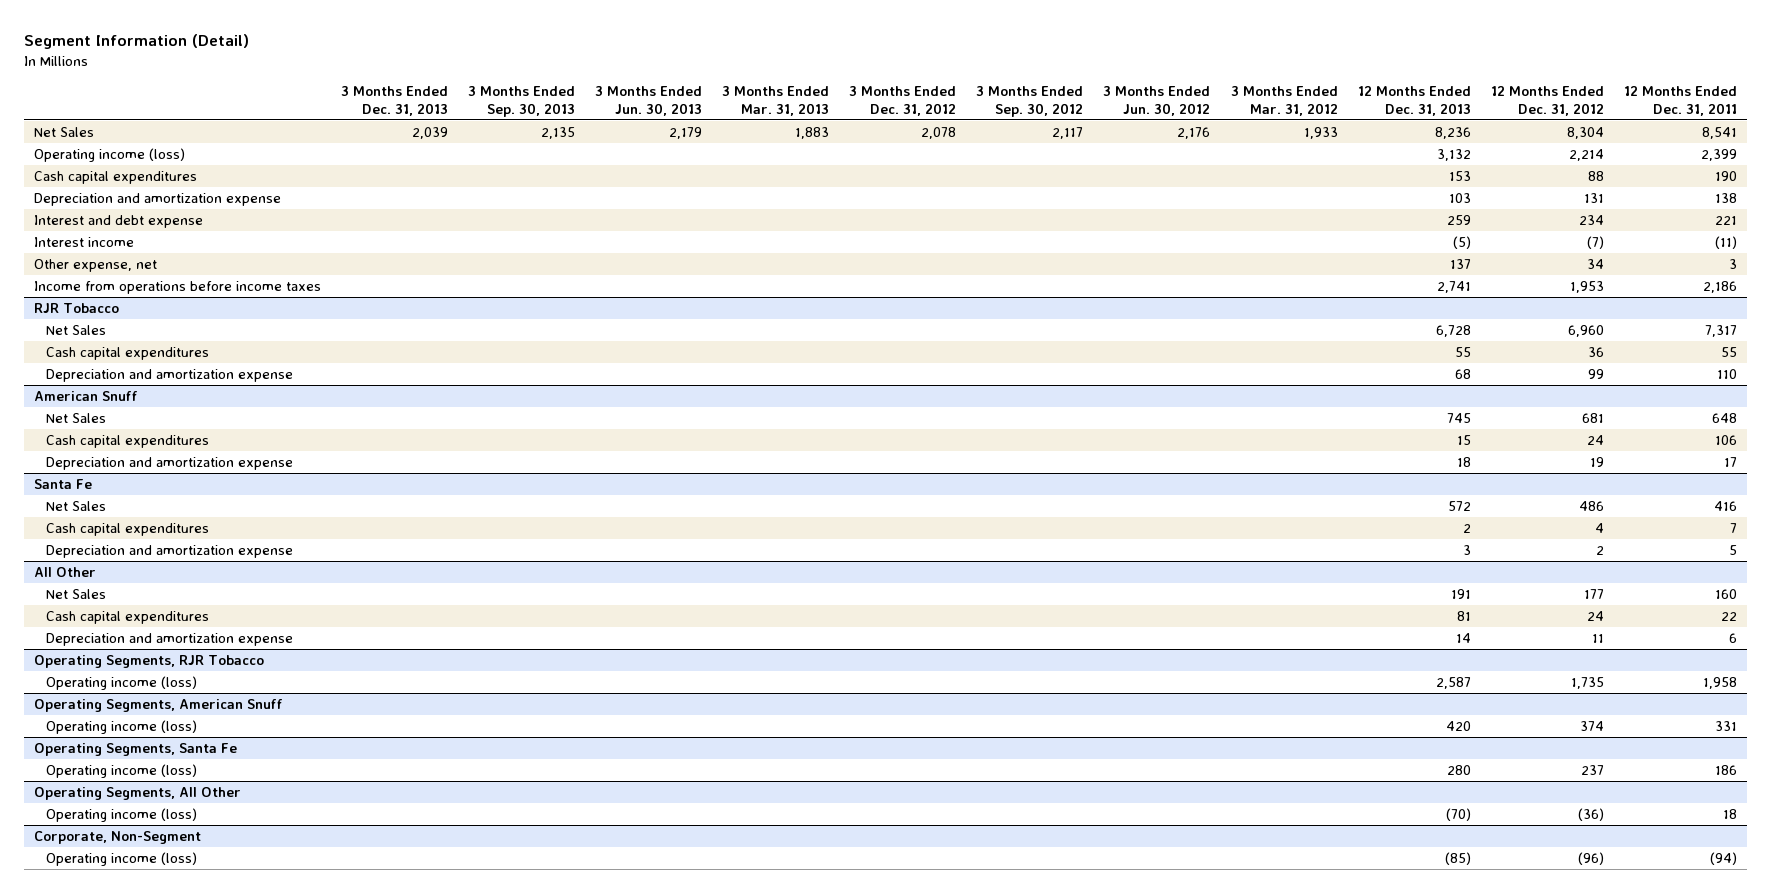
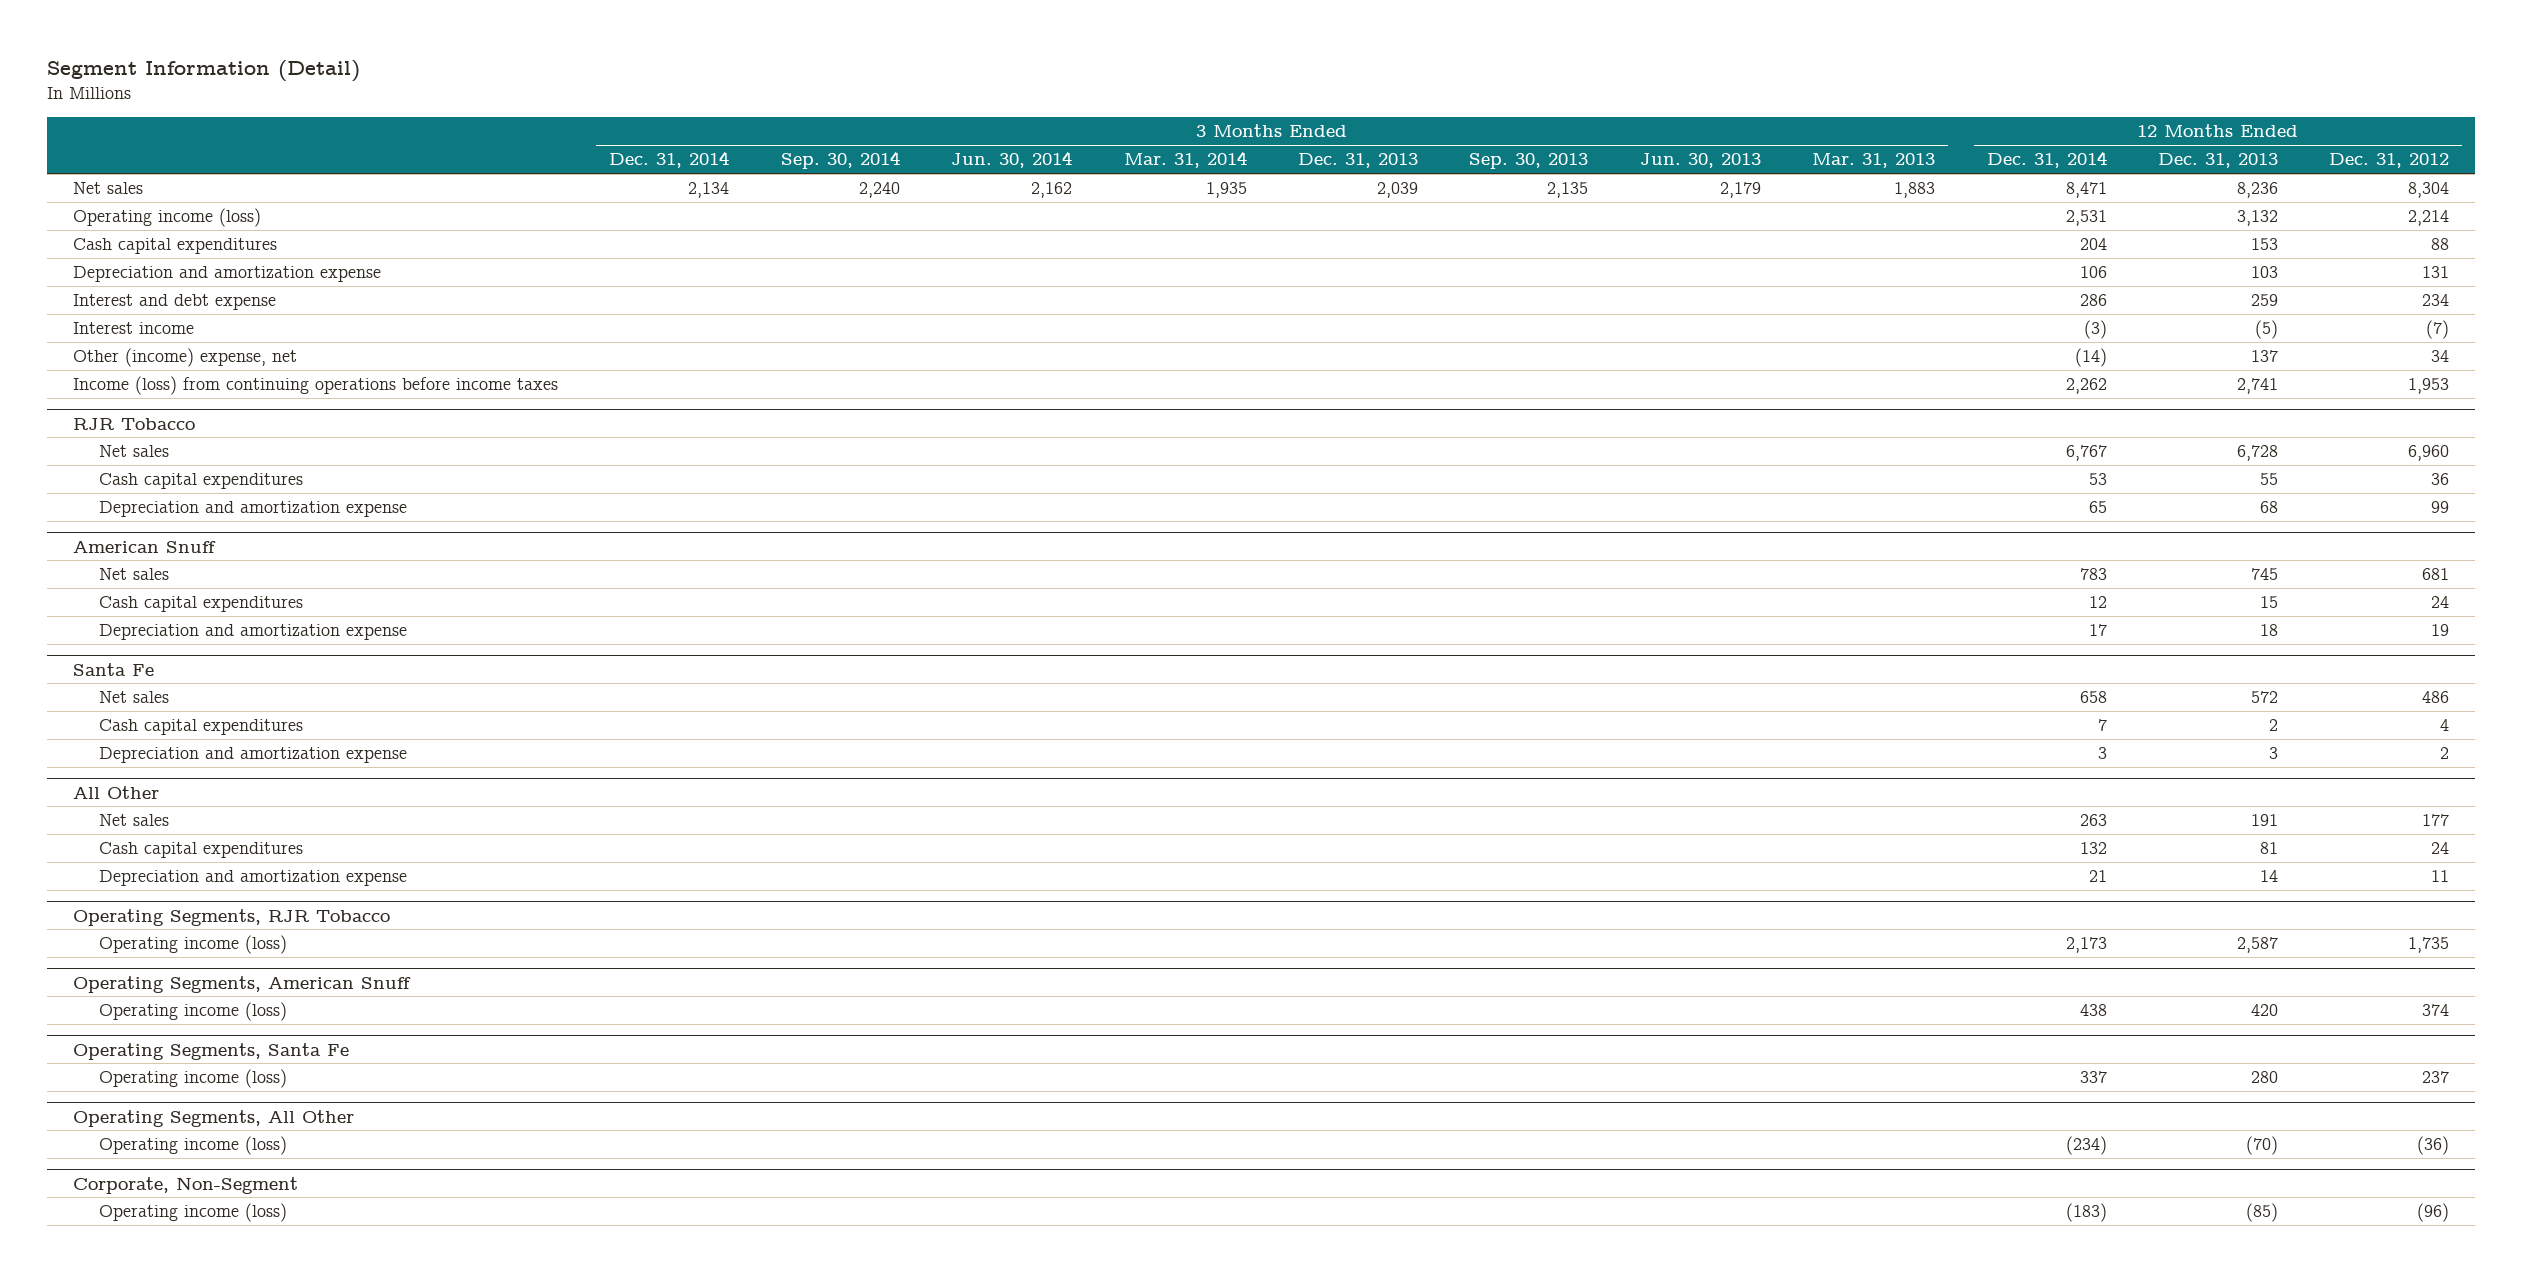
- | 3 Months Ended Dec. 31, 2013 | 3 Months Ended Sep. 30, 2013 | 3 Months Ended Jun. 30, 2013 | 3 Months Ended Mar. 31, 2013 | 3 Months Ended Dec. 31, 2012 | 3 Months Ended Sep. 30, 2012 | 3 Months Ended Jun. 30, 2012 | 3 Months Ended Mar. 31, 2012 | 12 Months Ended Dec. 31, 2013 | 12 Months Ended Dec. 31, 2012 | 12 Months Ended Dec. 31, 2011
+ | 3 Months Ended Dec. 31, 2014 | 3 Months Ended Sep. 30, 2014 | 3 Months Ended Jun. 30, 2014 | 3 Months Ended Mar. 31, 2014 | 3 Months Ended Dec. 31, 2013 | 3 Months Ended Sep. 30, 2013 | 3 Months Ended Jun. 30, 2013 | 3 Months Ended Mar. 31, 2013 | 12 Months Ended Dec. 31, 2014 | 12 Months Ended Dec. 31, 2013 | 12 Months Ended Dec. 31, 2012
- Net Sales | 2,039 | 2,135 | 2,179 | 1,883 | 2,078 | 2,117 | 2,176 | 1,933 | 8,236 | 8,304 | 8,541
+ Net sales | 2,134 | 2,240 | 2,162 | 1,935 | 2,039 | 2,135 | 2,179 | 1,883 | 8,471 | 8,236 | 8,304
- Other expense, net | | | | | | | | | 137 | 34 | 3
- Income from operations before income taxes | | | | | | | | | 2,741 | 1,953 | 2,186
+ Other (income) expense, net | | | | | | | | | (14) | 137 | 34
+ Income (loss) from continuing operations before income taxes | | | | | | | | | 2,262 | 2,741 | 1,953
@ RJR Tobacco
- Net Sales | | | | | | | | | 6,728 | 6,960 | 7,317
+ Net sales | | | | | | | | | 6,767 | 6,728 | 6,960
@ American Snuff
- Net Sales | | | | | | | | | 745 | 681 | 648
+ Net sales | | | | | | | | | 783 | 745 | 681
@ Santa Fe
- Net Sales | | | | | | | | | 572 | 486 | 416
+ Net sales | | | | | | | | | 658 | 572 | 486
@ All Other
- Net Sales | | | | | | | | | 191 | 177 | 160
+ Net sales | | | | | | | | | 263 | 191 | 177

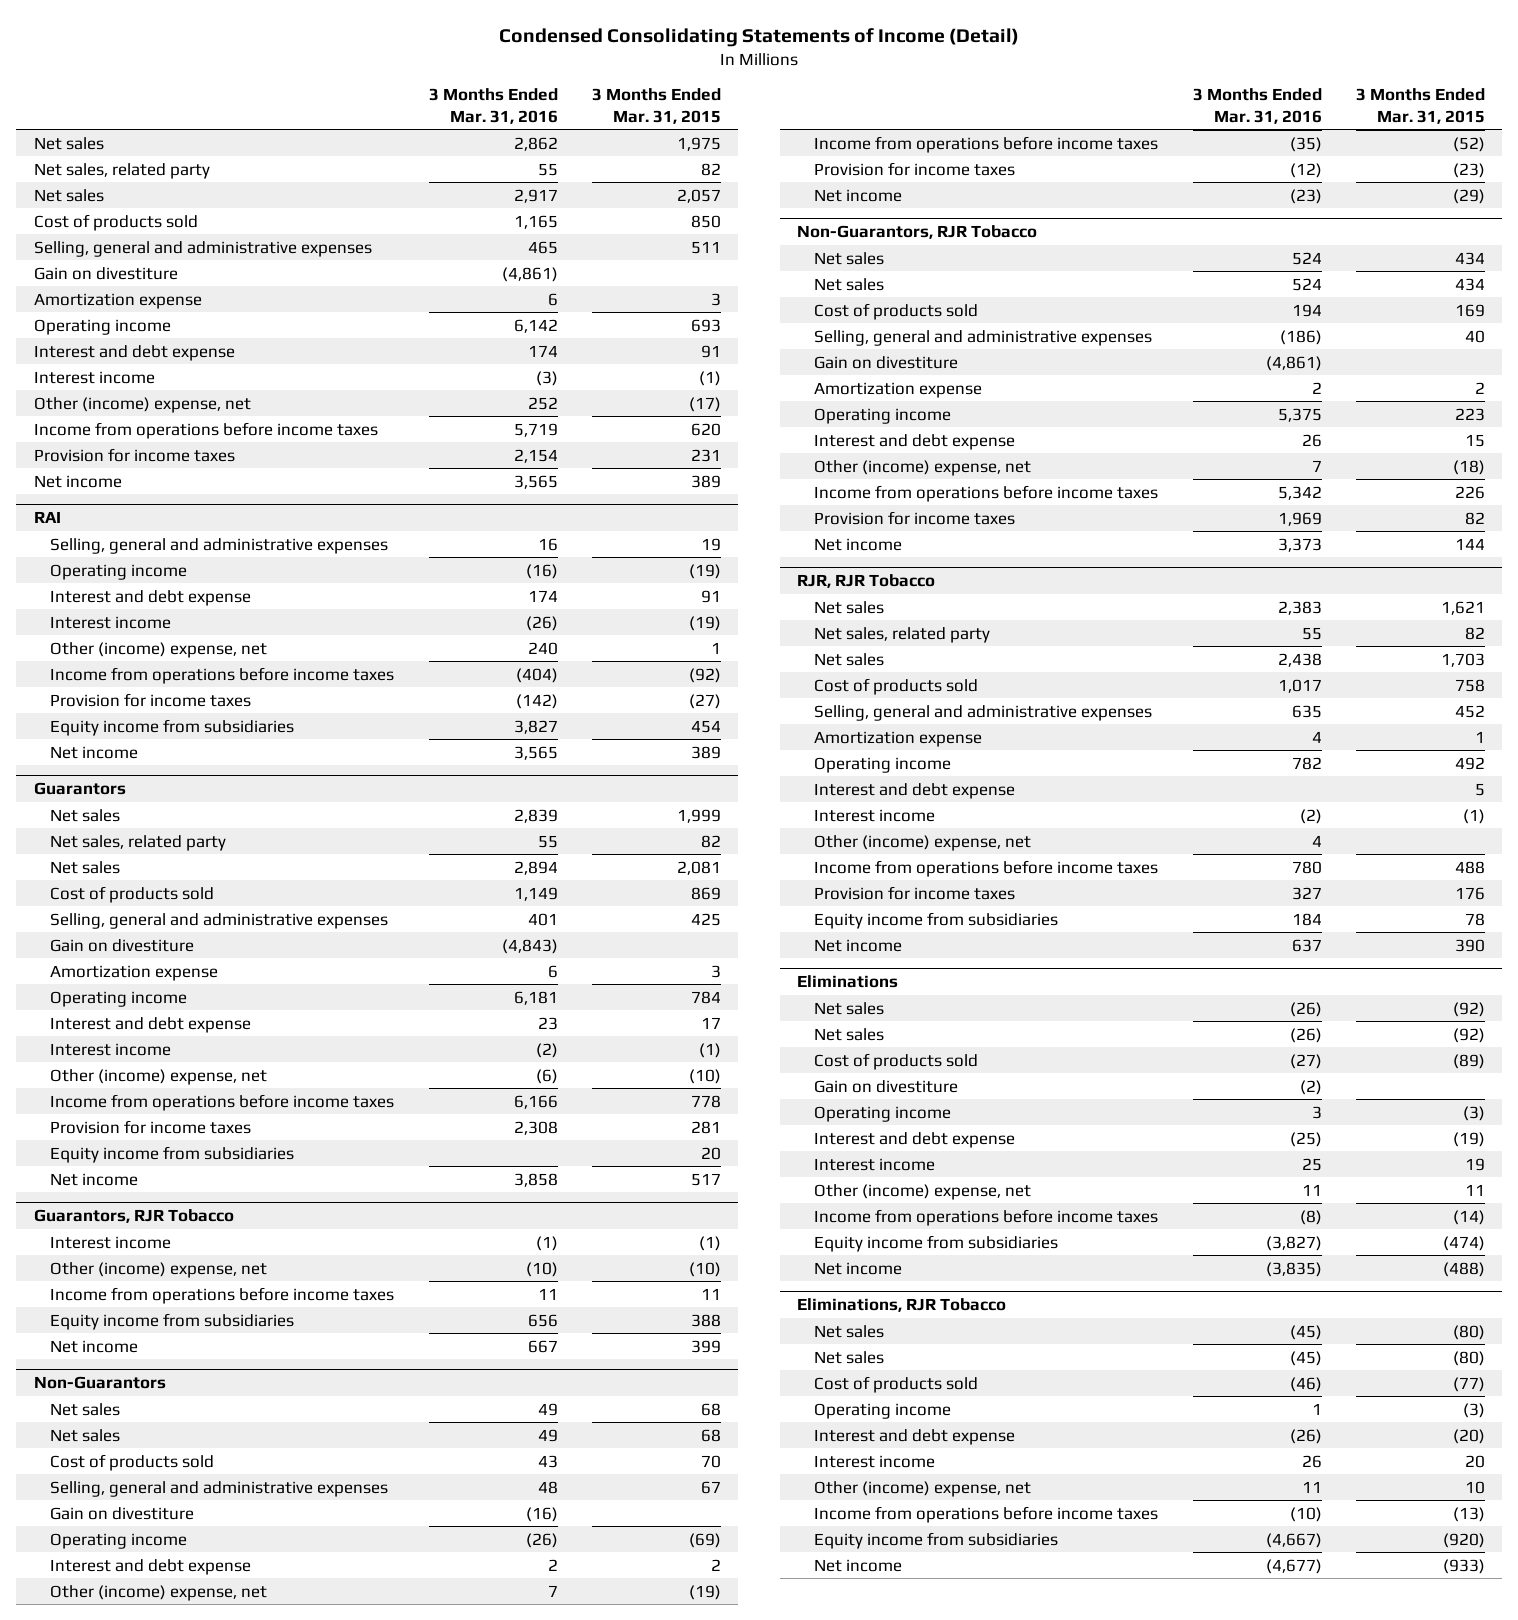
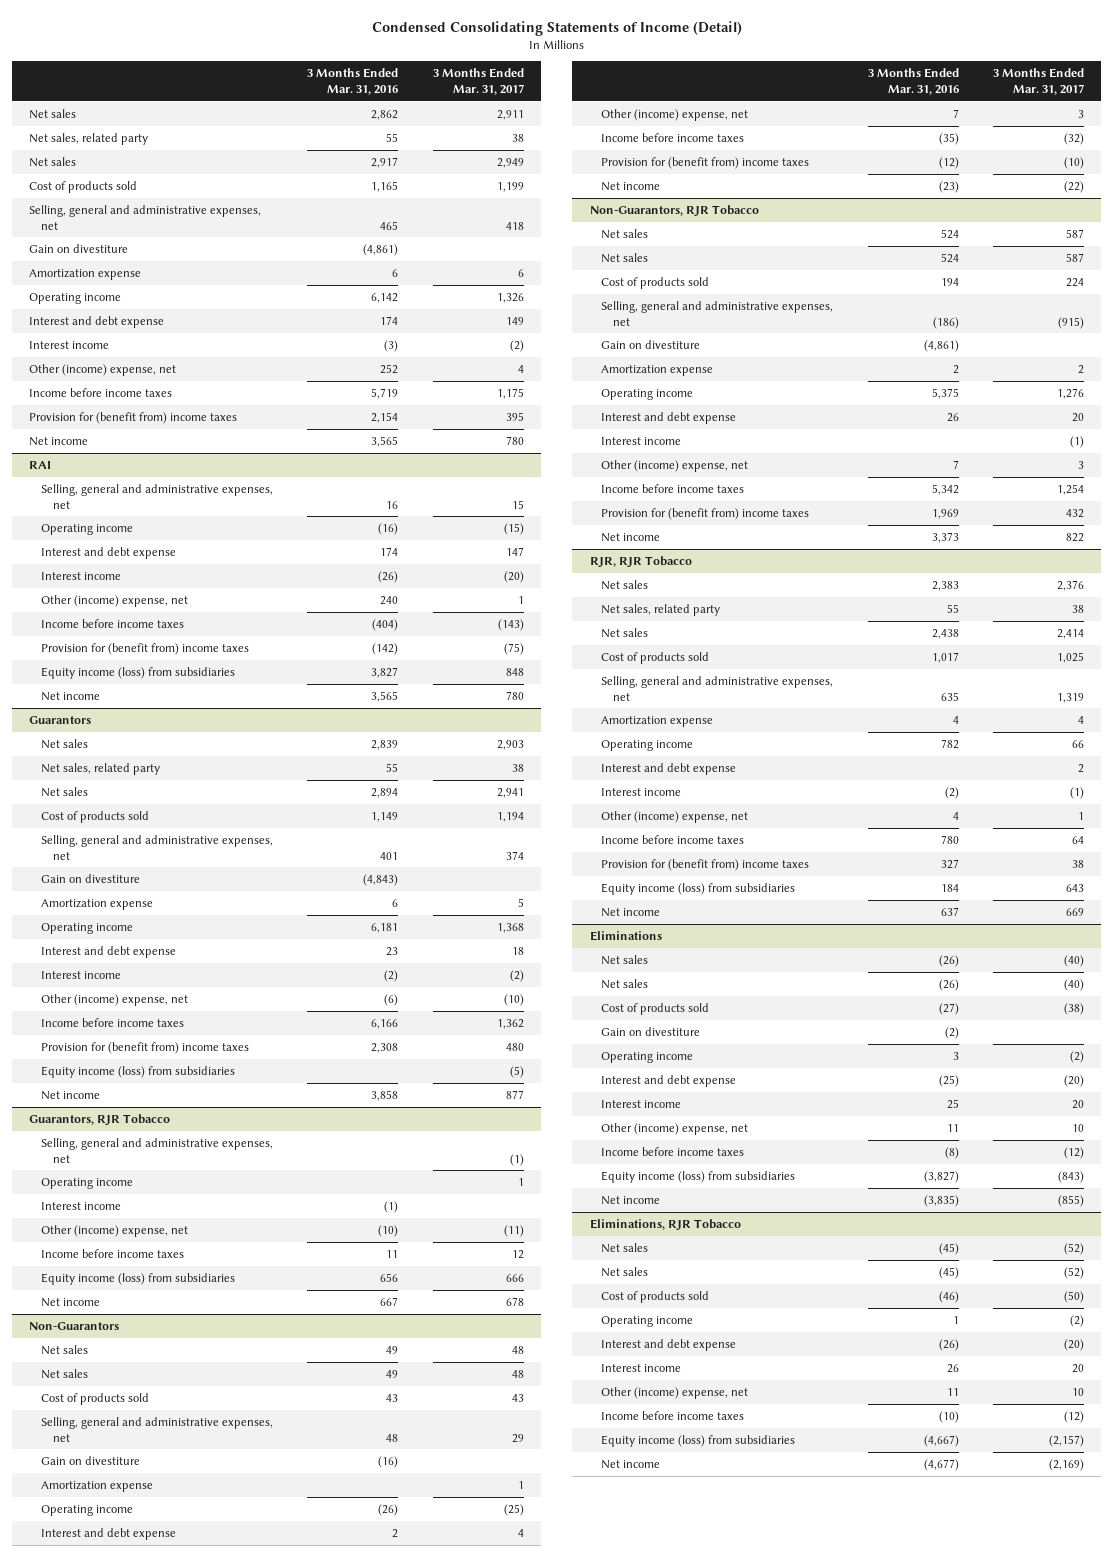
- | 3 Months Ended Mar. 31, 2016 | 3 Months Ended Mar. 31, 2015
+ | 3 Months Ended Mar. 31, 2016 | 3 Months Ended Mar. 31, 2017
- Selling, general and administrative expenses | 465 | 511
+ Selling, general and administrative expenses, net | 465 | 418
- Income from operations before income taxes | 5,719 | 620
- Provision for income taxes | 2,154 | 231
+ Income before income taxes | 5,719 | 1,175
+ Provision for (benefit from) income taxes | 2,154 | 395
@ RAI
- Selling, general and administrative expenses | 16 | 19
+ Selling, general and administrative expenses, net | 16 | 15
- Income from operations before income taxes | (404) | (92)
- Provision for income taxes | (142) | (27)
- Equity income from subsidiaries | 3,827 | 454
+ Income before income taxes | (404) | (143)
+ Provision for (benefit from) income taxes | (142) | (75)
+ Equity income (loss) from subsidiaries | 3,827 | 848
@ Guarantors
- Selling, general and administrative expenses | 401 | 425
+ Selling, general and administrative expenses, net | 401 | 374
- Income from operations before income taxes | 6,166 | 778
- Provision for income taxes | 2,308 | 281
- Equity income from subsidiaries | | 20
+ Income before income taxes | 6,166 | 1,362
+ Provision for (benefit from) income taxes | 2,308 | 480
+ Equity income (loss) from subsidiaries | | (5)
@ Guarantors, RJR Tobacco
+ Selling, general and administrative expenses, net | | (1)
+ Operating income | | 1
- Income from operations before income taxes | 11 | 11
- Equity income from subsidiaries | 656 | 388
+ Income before income taxes | 11 | 12
+ Equity income (loss) from subsidiaries | 656 | 666
@ Non-Guarantors
- Selling, general and administrative expenses | 48 | 67
+ Selling, general and administrative expenses, net | 48 | 29
+ Amortization expense | | 1
- Income from operations before income taxes | (35) | (52)
- Provision for income taxes | (12) | (23)
+ Income before income taxes | (35) | (32)
+ Provision for (benefit from) income taxes | (12) | (10)
@ Non-Guarantors, RJR Tobacco
- Selling, general and administrative expenses | (186) | 40
+ Selling, general and administrative expenses, net | (186) | (915)
+ Interest income | | (1)
- Income from operations before income taxes | 5,342 | 226
- Provision for income taxes | 1,969 | 82
+ Income before income taxes | 5,342 | 1,254
+ Provision for (benefit from) income taxes | 1,969 | 432
@ RJR, RJR Tobacco
- Selling, general and administrative expenses | 635 | 452
+ Selling, general and administrative expenses, net | 635 | 1,319
- Income from operations before income taxes | 780 | 488
- Provision for income taxes | 327 | 176
- Equity income from subsidiaries | 184 | 78
+ Income before income taxes | 780 | 64
+ Provision for (benefit from) income taxes | 327 | 38
+ Equity income (loss) from subsidiaries | 184 | 643
@ Eliminations
- Income from operations before income taxes | (8) | (14)
- Equity income from subsidiaries | (3,827) | (474)
+ Income before income taxes | (8) | (12)
+ Equity income (loss) from subsidiaries | (3,827) | (843)
@ Eliminations, RJR Tobacco
- Income from operations before income taxes | (10) | (13)
- Equity income from subsidiaries | (4,667) | (920)
+ Income before income taxes | (10) | (12)
+ Equity income (loss) from subsidiaries | (4,667) | (2,157)

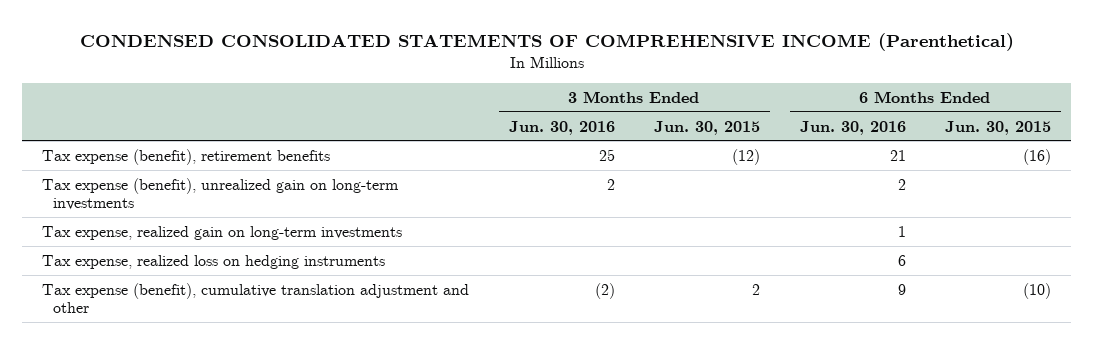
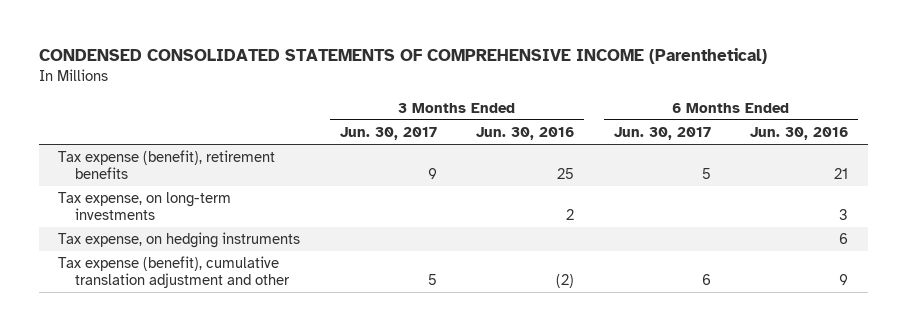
- | 3 Months Ended Jun. 30, 2016 | 3 Months Ended Jun. 30, 2015 | 6 Months Ended Jun. 30, 2016 | 6 Months Ended Jun. 30, 2015
+ | 3 Months Ended Jun. 30, 2017 | 3 Months Ended Jun. 30, 2016 | 6 Months Ended Jun. 30, 2017 | 6 Months Ended Jun. 30, 2016
- Tax expense (benefit), unrealized gain on long-term investments | 2 | | 2 |
- Tax expense, realized gain on long-term investments | | | 1 |
- Tax expense, realized loss on hedging instruments | | | 6 |
+ Tax expense, on long-term investments | | 2 | | 3
+ Tax expense, on hedging instruments | | | | 6

